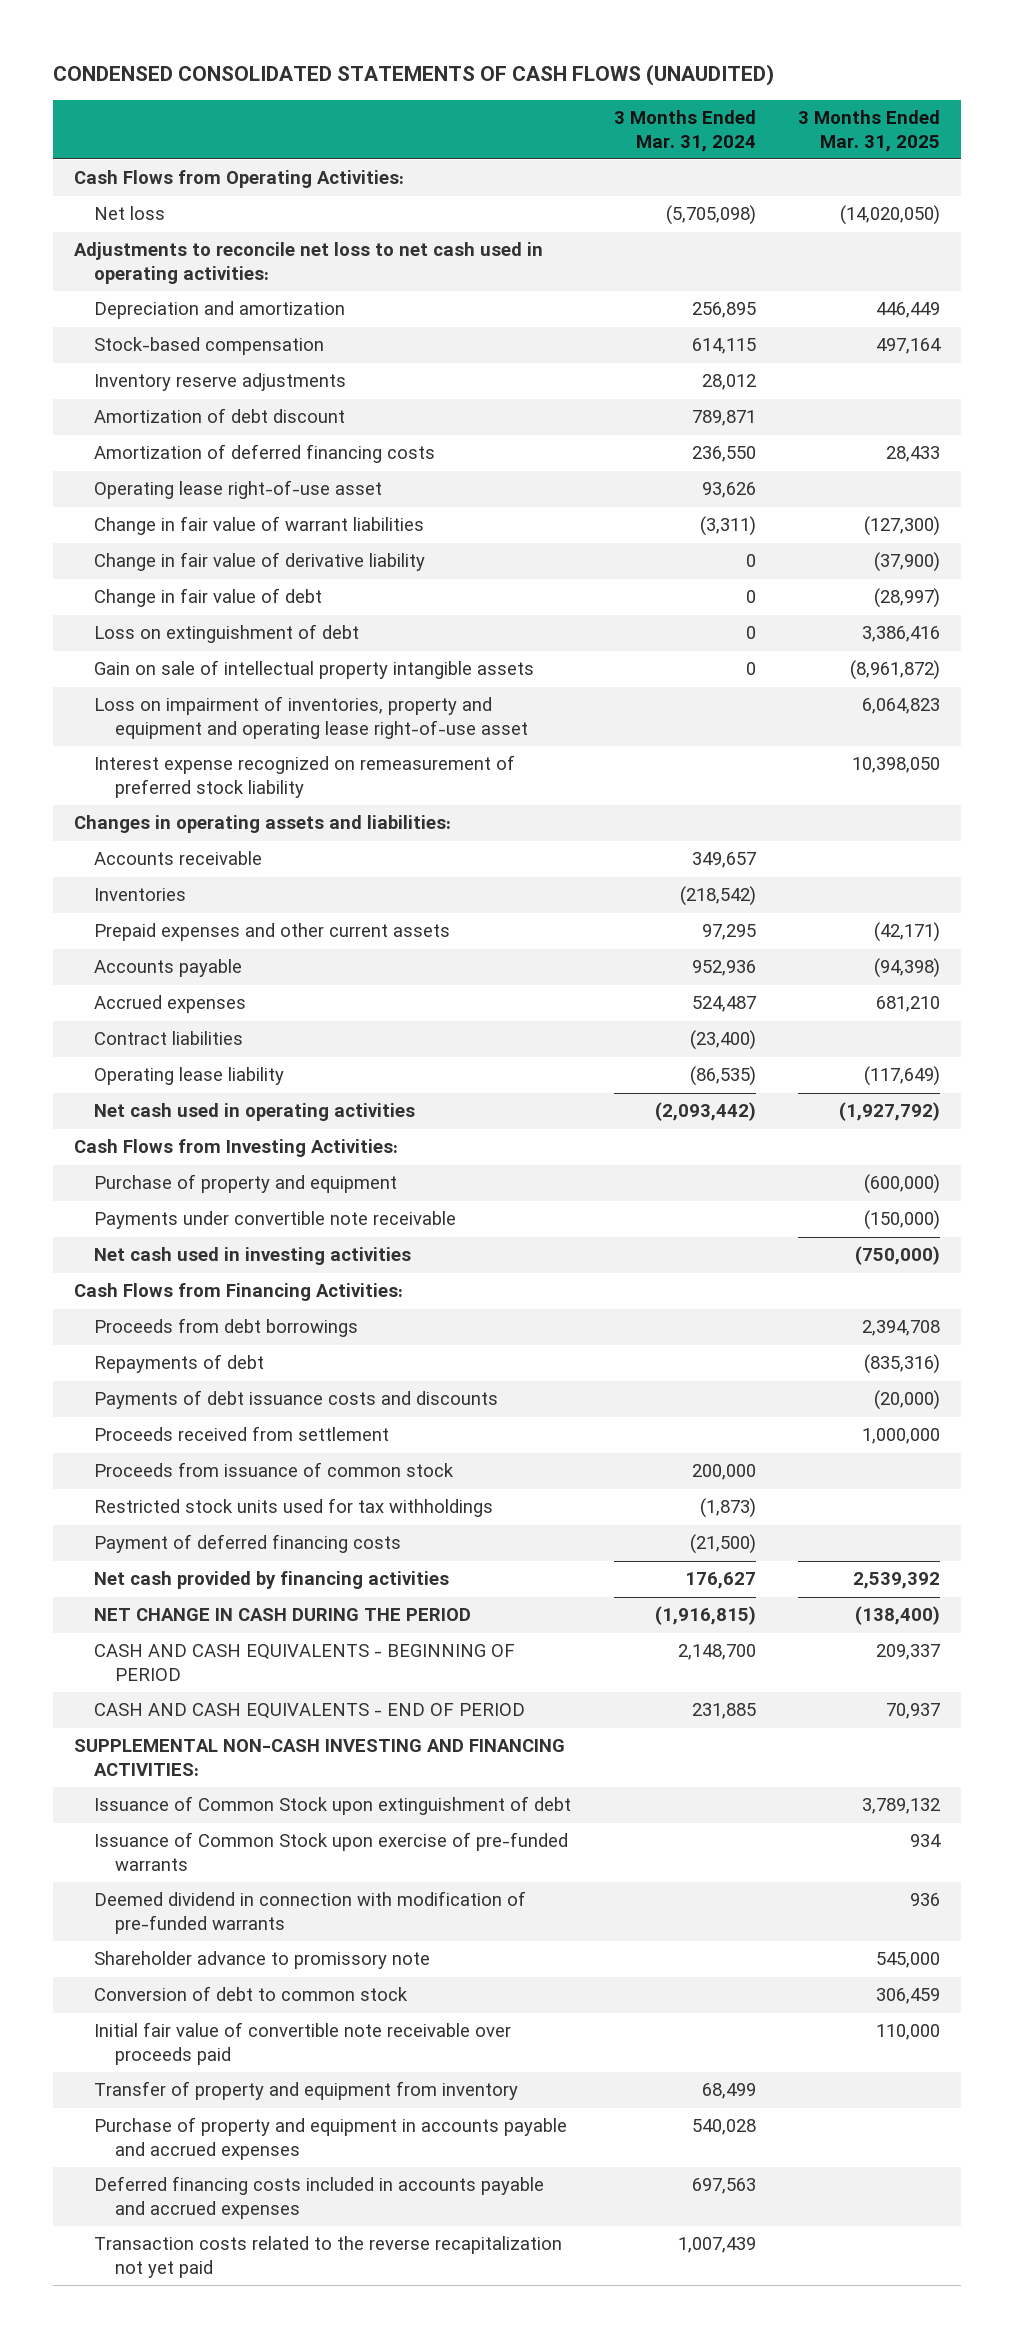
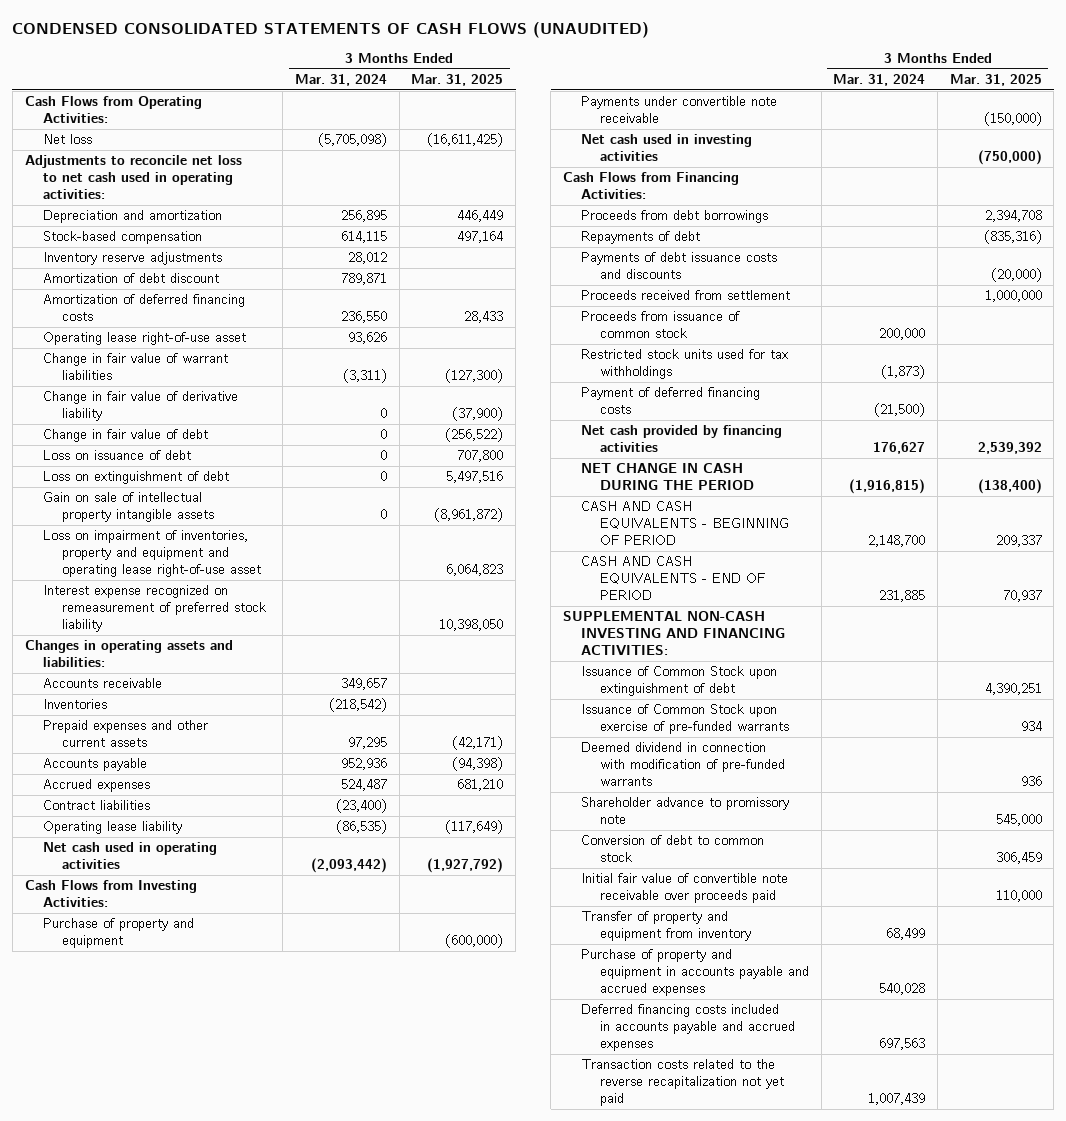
- Net loss | (5,705,098) | (14,020,050)
+ Net loss | (5,705,098) | (16,611,425)
- Change in fair value of debt | 0 | (28,997)
- Loss on extinguishment of debt | 0 | 3,386,416
+ Change in fair value of debt | 0 | (256,522)
+ Loss on issuance of debt | 0 | 707,800
+ Loss on extinguishment of debt | 0 | 5,497,516
- Issuance of Common Stock upon extinguishment of debt | | 3,789,132
+ Issuance of Common Stock upon extinguishment of debt | | 4,390,251

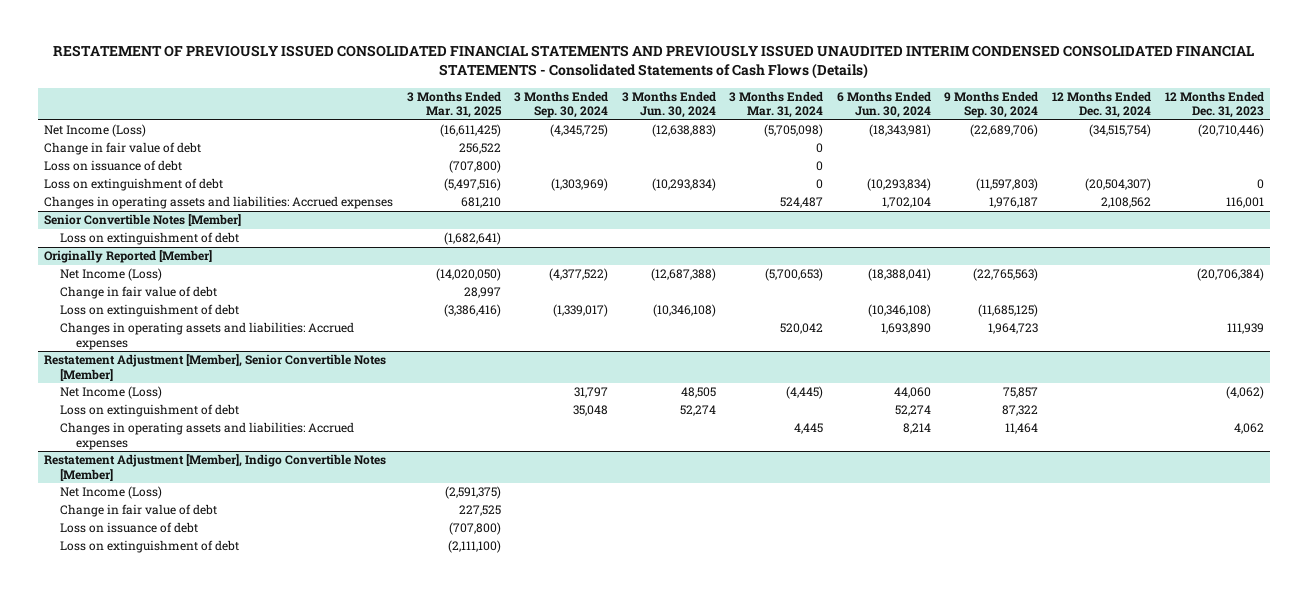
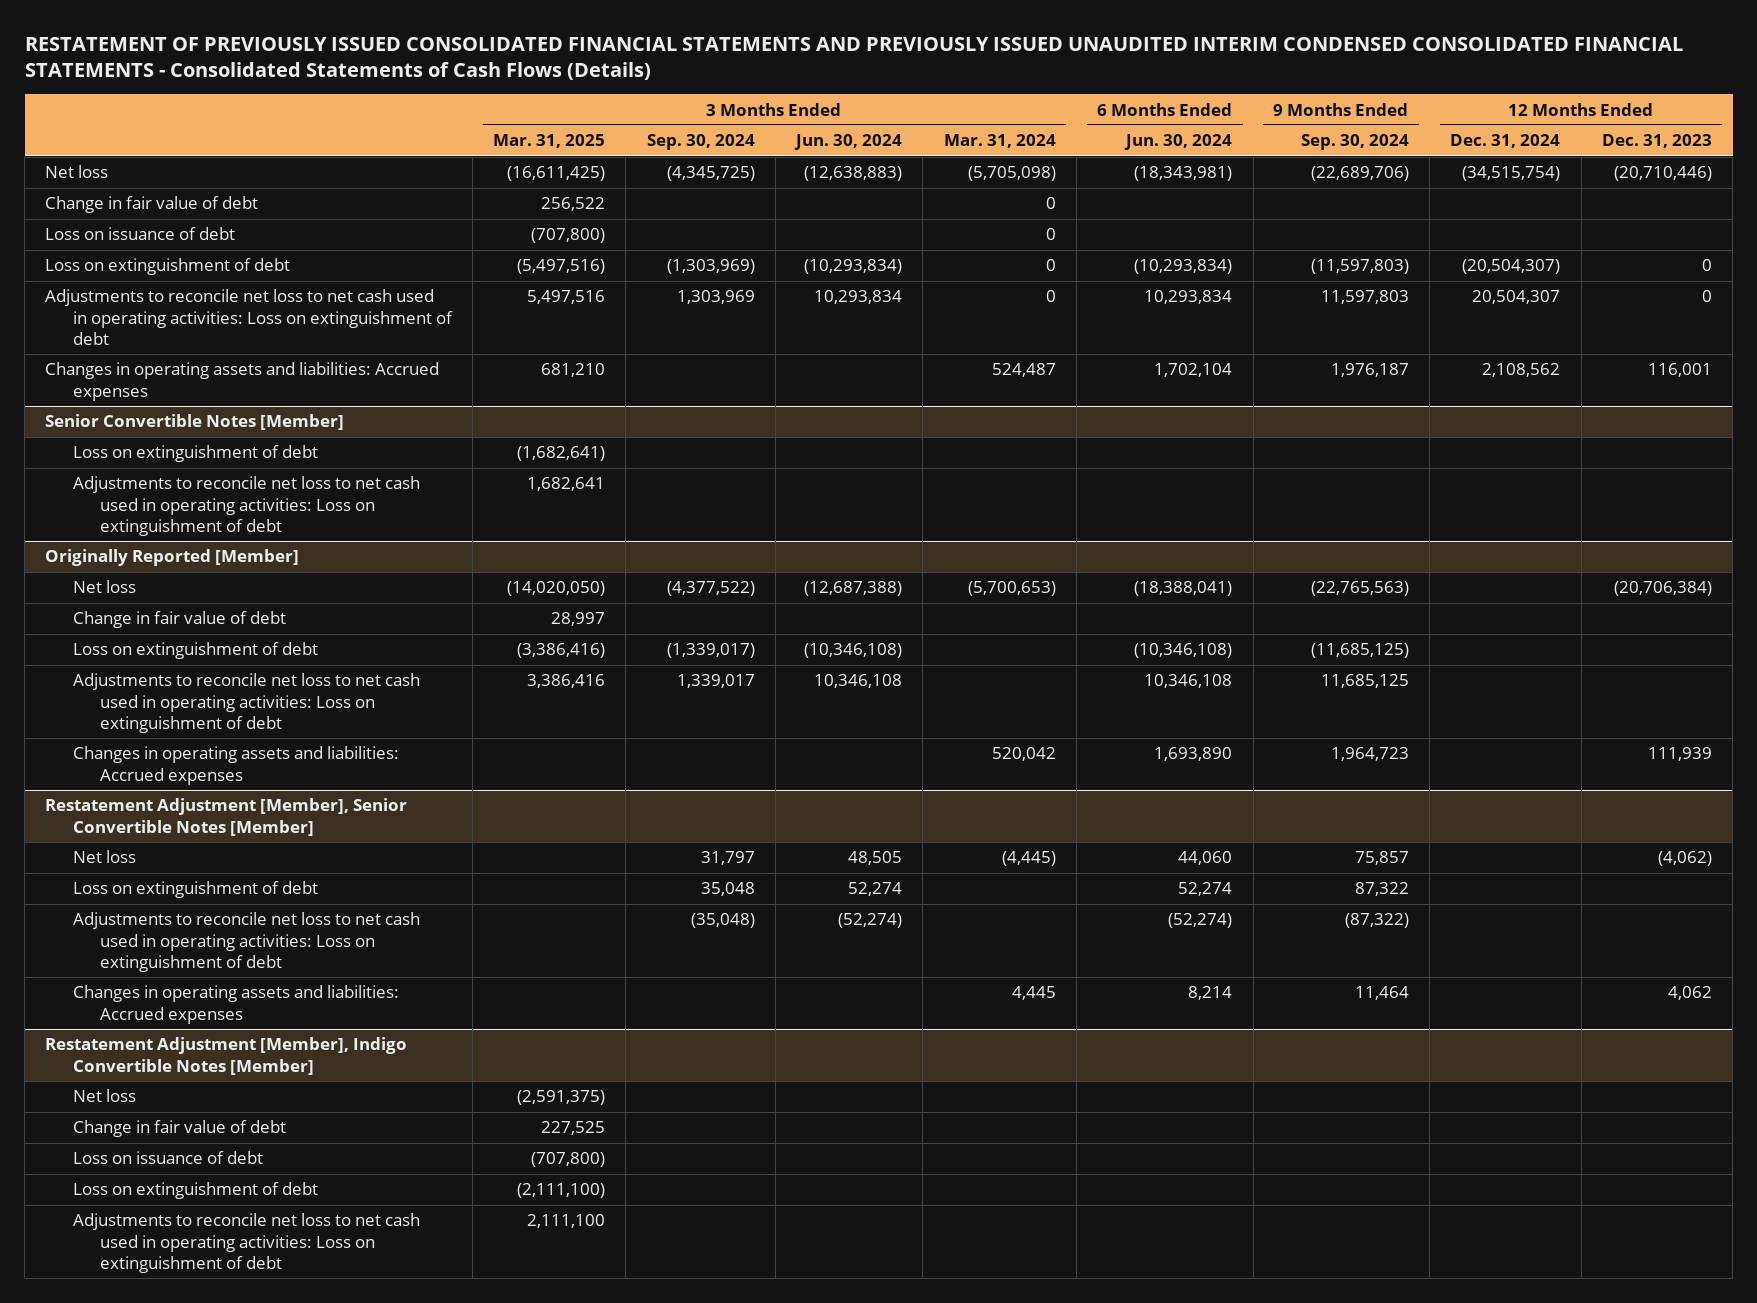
- Net Income (Loss) | (16,611,425) | (4,345,725) | (12,638,883) | (5,705,098) | (18,343,981) | (22,689,706) | (34,515,754) | (20,710,446)
+ Net loss | (16,611,425) | (4,345,725) | (12,638,883) | (5,705,098) | (18,343,981) | (22,689,706) | (34,515,754) | (20,710,446)
+ Adjustments to reconcile net loss to net cash used in operating activities: Loss on extinguishment of debt | 5,497,516 | 1,303,969 | 10,293,834 | 0 | 10,293,834 | 11,597,803 | 20,504,307 | 0
@ Senior Convertible Notes [Member]
+ Adjustments to reconcile net loss to net cash used in operating activities: Loss on extinguishment of debt | 1,682,641 | | | | | | |
@ Originally Reported [Member]
- Net Income (Loss) | (14,020,050) | (4,377,522) | (12,687,388) | (5,700,653) | (18,388,041) | (22,765,563) | | (20,706,384)
+ Net loss | (14,020,050) | (4,377,522) | (12,687,388) | (5,700,653) | (18,388,041) | (22,765,563) | | (20,706,384)
+ Adjustments to reconcile net loss to net cash used in operating activities: Loss on extinguishment of debt | 3,386,416 | 1,339,017 | 10,346,108 | | 10,346,108 | 11,685,125 | |
@ Restatement Adjustment [Member], Senior Convertible Notes [Member]
- Net Income (Loss) | | 31,797 | 48,505 | (4,445) | 44,060 | 75,857 | | (4,062)
+ Net loss | | 31,797 | 48,505 | (4,445) | 44,060 | 75,857 | | (4,062)
+ Adjustments to reconcile net loss to net cash used in operating activities: Loss on extinguishment of debt | | (35,048) | (52,274) | | (52,274) | (87,322) | |
@ Restatement Adjustment [Member], Indigo Convertible Notes [Member]
- Net Income (Loss) | (2,591,375) | | | | | | |
+ Net loss | (2,591,375) | | | | | | |
+ Adjustments to reconcile net loss to net cash used in operating activities: Loss on extinguishment of debt | 2,111,100 | | | | | | |

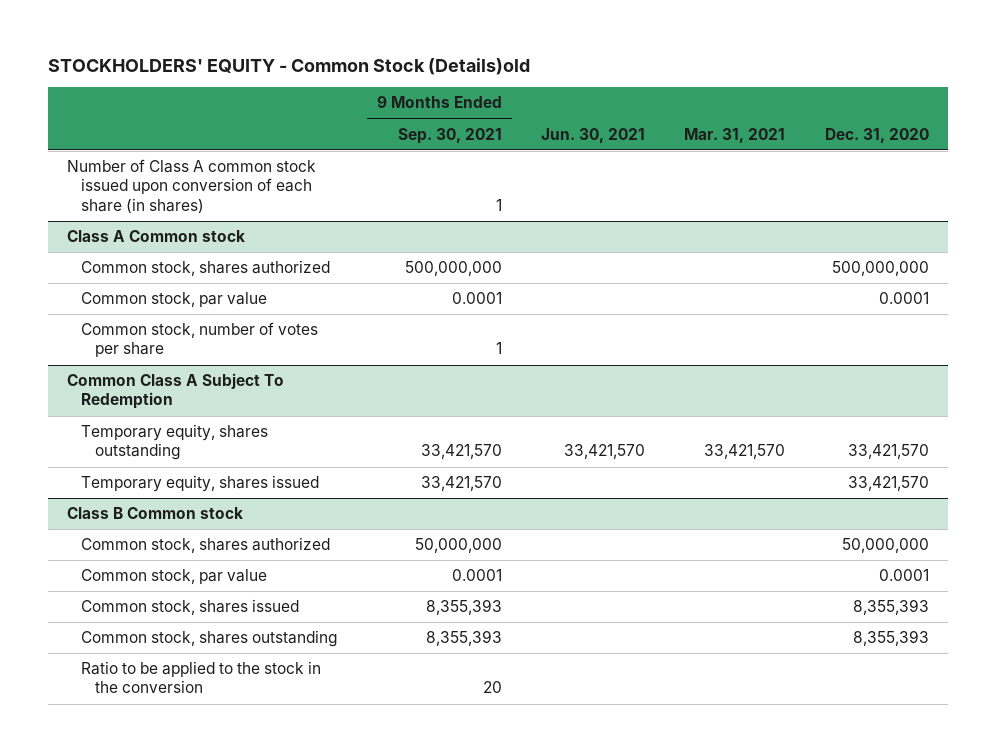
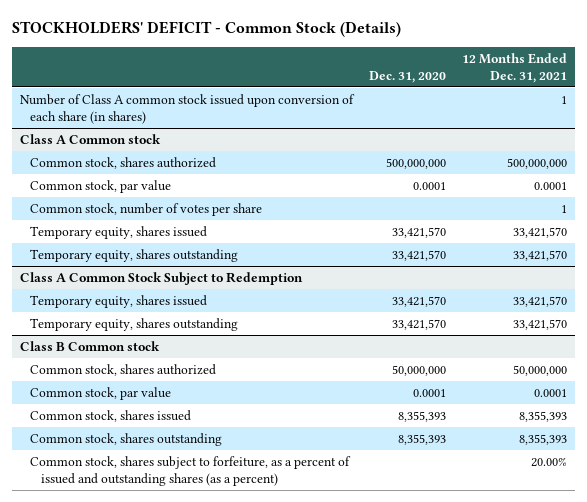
- STOCKHOLDERS' EQUITY - Common Stock (Details)old
+ STOCKHOLDERS' DEFICIT - Common Stock (Details)
- | 9 Months Ended Sep. 30, 2021 | Jun. 30, 2021 | Mar. 31, 2021 | Dec. 31, 2020
+ | Dec. 31, 2020 | 12 Months Ended Dec. 31, 2021
- Common Class A Subject To Redemption
@ Class A Common stock
+ Temporary equity, shares issued | 33,421,570 | 33,421,570
+ Class A Common Stock Subject to Redemption
+ Temporary equity, shares outstanding | 33,421,570 | 33,421,570
@ Class B Common stock
- Ratio to be applied to the stock in the conversion | 20 | | |
+ Common stock, shares subject to forfeiture, as a percent of issued and outstanding shares (as a percent) | | 20.00%

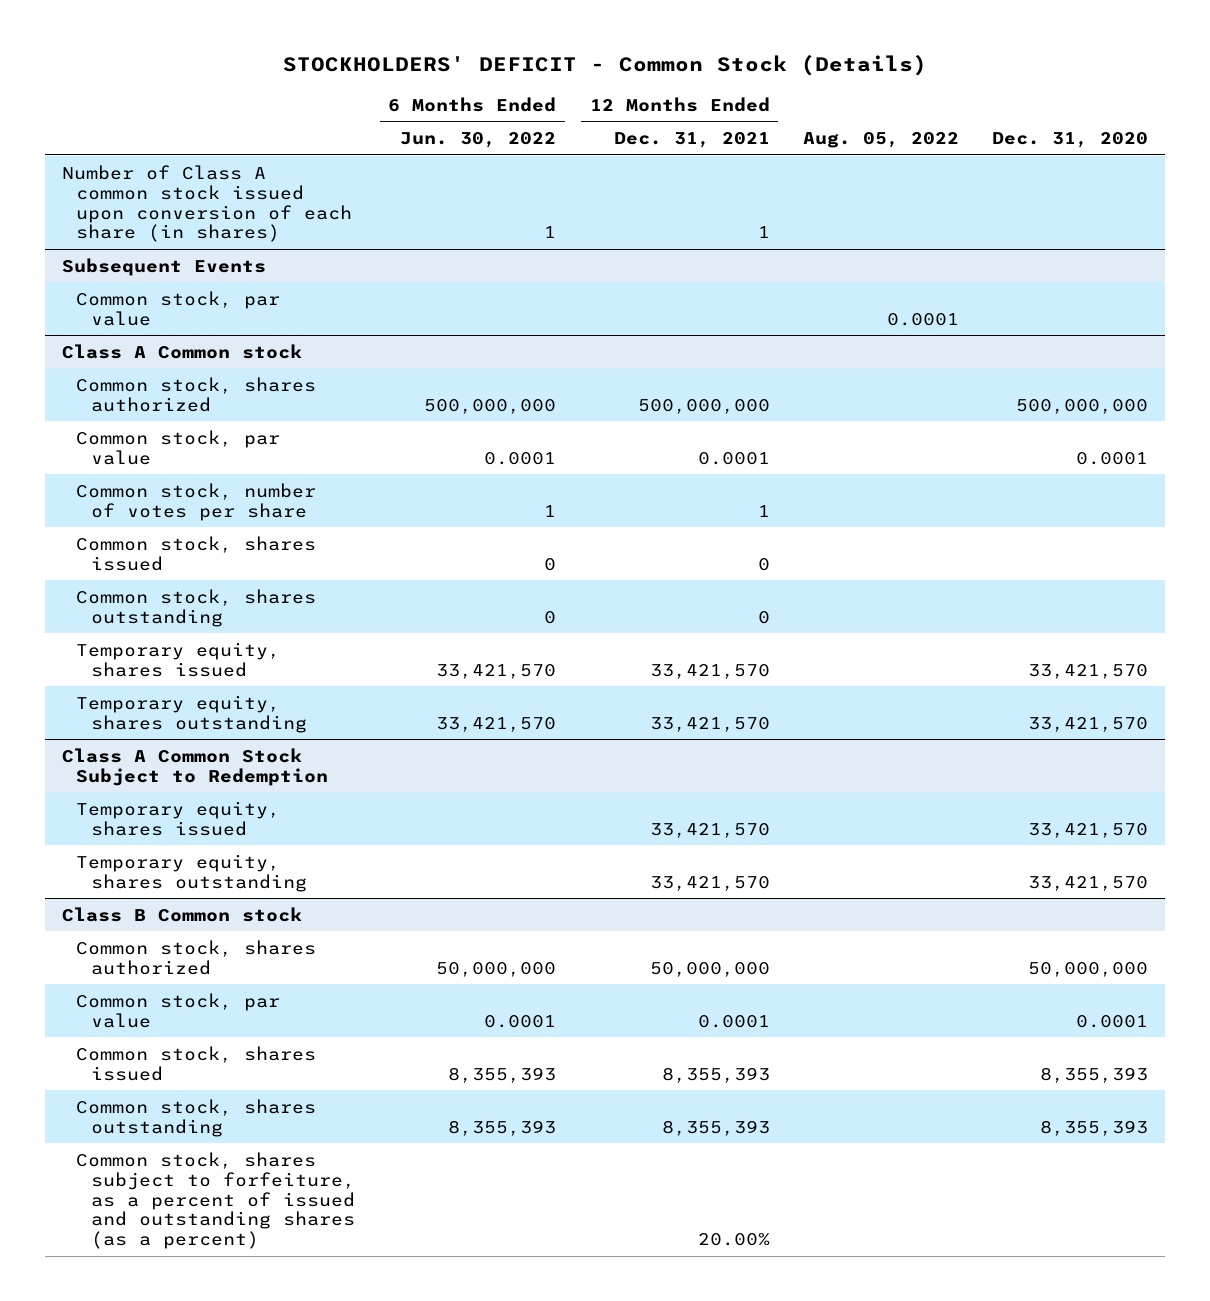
- | Dec. 31, 2020 | 12 Months Ended Dec. 31, 2021
+ | 6 Months Ended Jun. 30, 2022 | 12 Months Ended Dec. 31, 2021 | Aug. 05, 2022 | Dec. 31, 2020
+ Subsequent Events
+ Common stock, par value | | | 0.0001 |
@ Class A Common stock
+ Common stock, shares issued | 0 | 0 | |
+ Common stock, shares outstanding | 0 | 0 | |

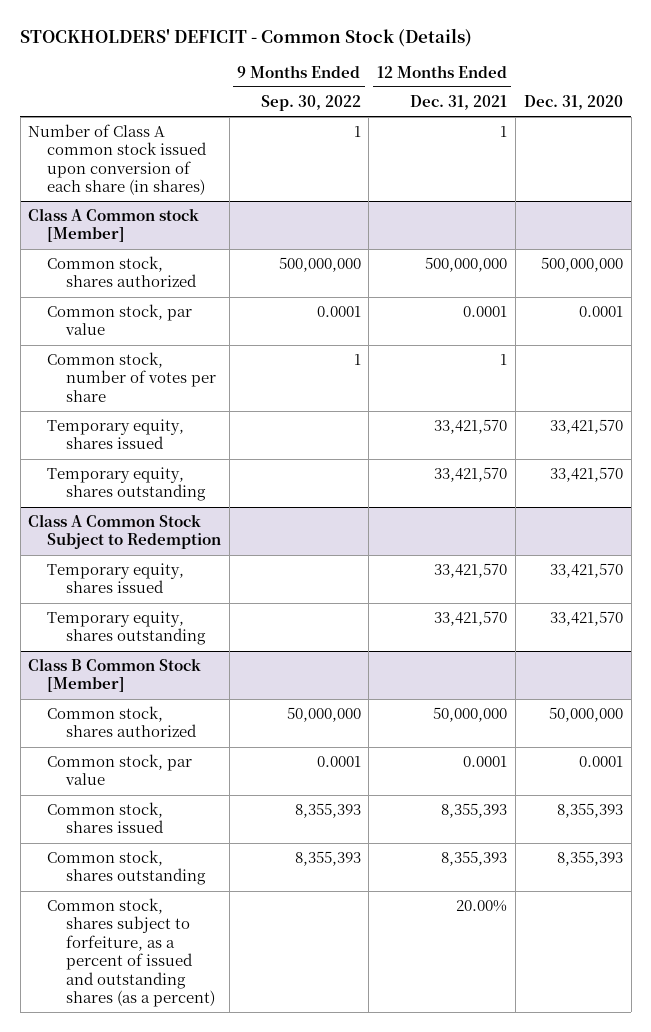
- | 6 Months Ended Jun. 30, 2022 | 12 Months Ended Dec. 31, 2021 | Aug. 05, 2022 | Dec. 31, 2020
+ | 9 Months Ended Sep. 30, 2022 | 12 Months Ended Dec. 31, 2021 | Dec. 31, 2020
- Subsequent Events
- Common stock, par value | | | 0.0001 |
- Class A Common stock
+ Class A Common stock [Member]
- Common stock, shares issued | 0 | 0 | |
- Common stock, shares outstanding | 0 | 0 | |
- Class B Common stock
+ Class B Common Stock [Member]

